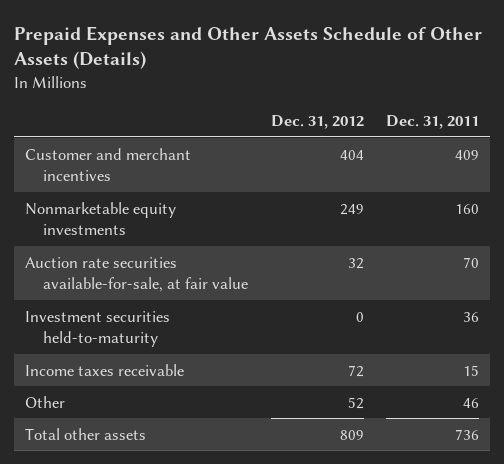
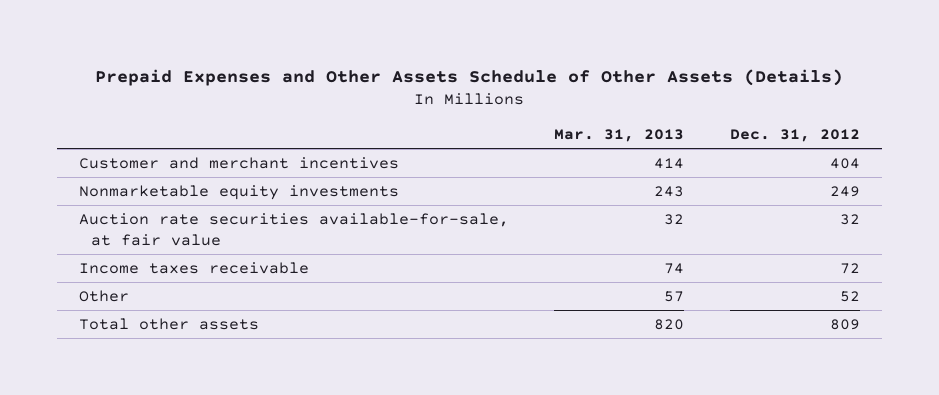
- | Dec. 31, 2012 | Dec. 31, 2011
+ | Mar. 31, 2013 | Dec. 31, 2012
- Investment securities held-to-maturity | 0 | 36

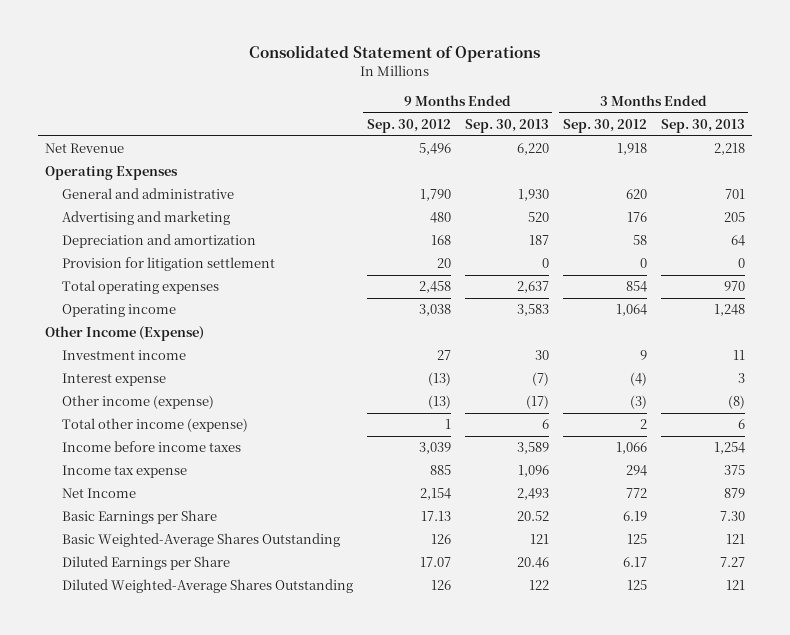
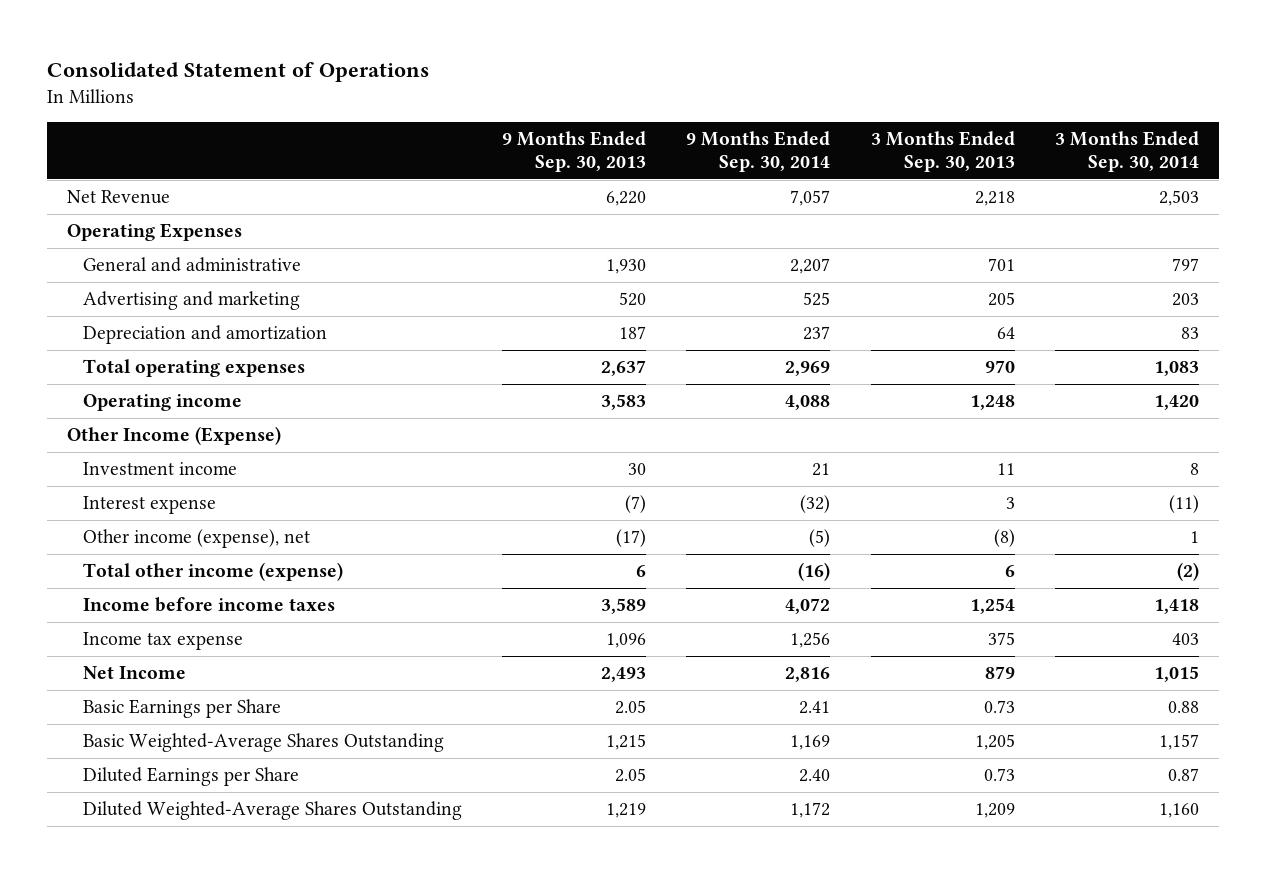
- | 9 Months Ended Sep. 30, 2012 | 9 Months Ended Sep. 30, 2013 | 3 Months Ended Sep. 30, 2012 | 3 Months Ended Sep. 30, 2013
+ | 9 Months Ended Sep. 30, 2013 | 9 Months Ended Sep. 30, 2014 | 3 Months Ended Sep. 30, 2013 | 3 Months Ended Sep. 30, 2014
- Provision for litigation settlement | 20 | 0 | 0 | 0
- Other income (expense) | (13) | (17) | (3) | (8)
+ Other income (expense), net | (17) | (5) | (8) | 1
- Basic Earnings per Share | 17.13 | 20.52 | 6.19 | 7.30
- Basic Weighted-Average Shares Outstanding | 126 | 121 | 125 | 121
- Diluted Earnings per Share | 17.07 | 20.46 | 6.17 | 7.27
- Diluted Weighted-Average Shares Outstanding | 126 | 122 | 125 | 121
+ Basic Earnings per Share | 2.05 | 2.41 | 0.73 | 0.88
+ Basic Weighted-Average Shares Outstanding | 1,215 | 1,169 | 1,205 | 1,157
+ Diluted Earnings per Share | 2.05 | 2.40 | 0.73 | 0.87
+ Diluted Weighted-Average Shares Outstanding | 1,219 | 1,172 | 1,209 | 1,160

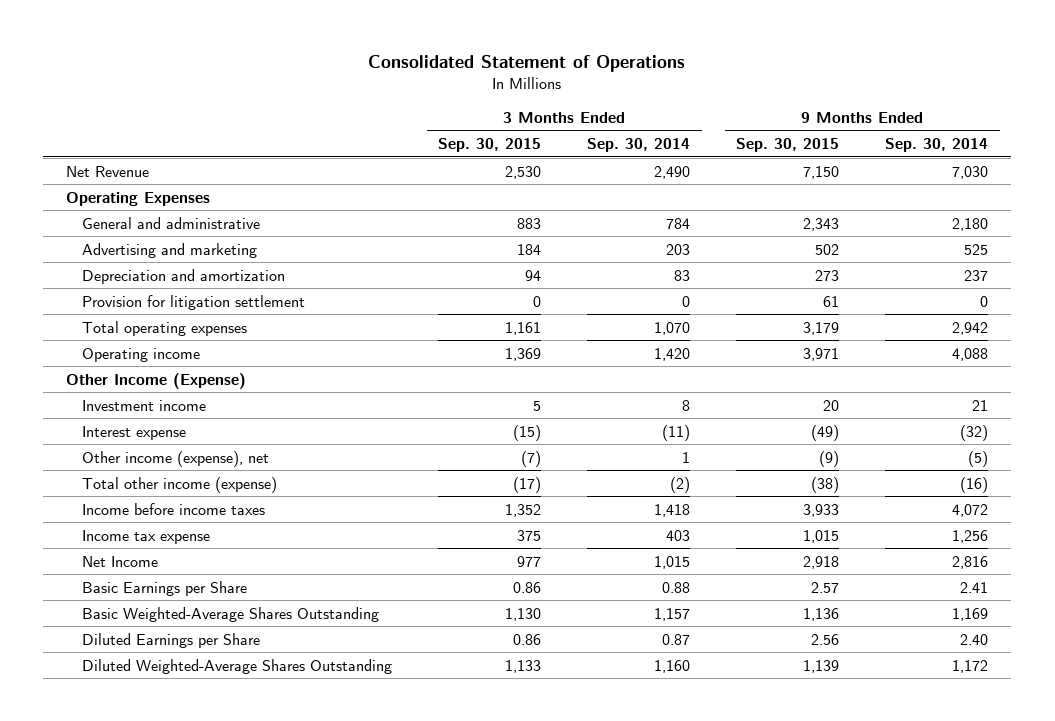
- | 9 Months Ended Sep. 30, 2013 | 9 Months Ended Sep. 30, 2014 | 3 Months Ended Sep. 30, 2013 | 3 Months Ended Sep. 30, 2014
+ | 3 Months Ended Sep. 30, 2015 | 3 Months Ended Sep. 30, 2014 | 9 Months Ended Sep. 30, 2015 | 9 Months Ended Sep. 30, 2014
- Net Revenue | 6,220 | 7,057 | 2,218 | 2,503
+ Net Revenue | 2,530 | 2,490 | 7,150 | 7,030
- General and administrative | 1,930 | 2,207 | 701 | 797
+ General and administrative | 883 | 784 | 2,343 | 2,180
- Total operating expenses | 2,637 | 2,969 | 970 | 1,083
+ Provision for litigation settlement | 0 | 0 | 61 | 0
+ Total operating expenses | 1,161 | 1,070 | 3,179 | 2,942

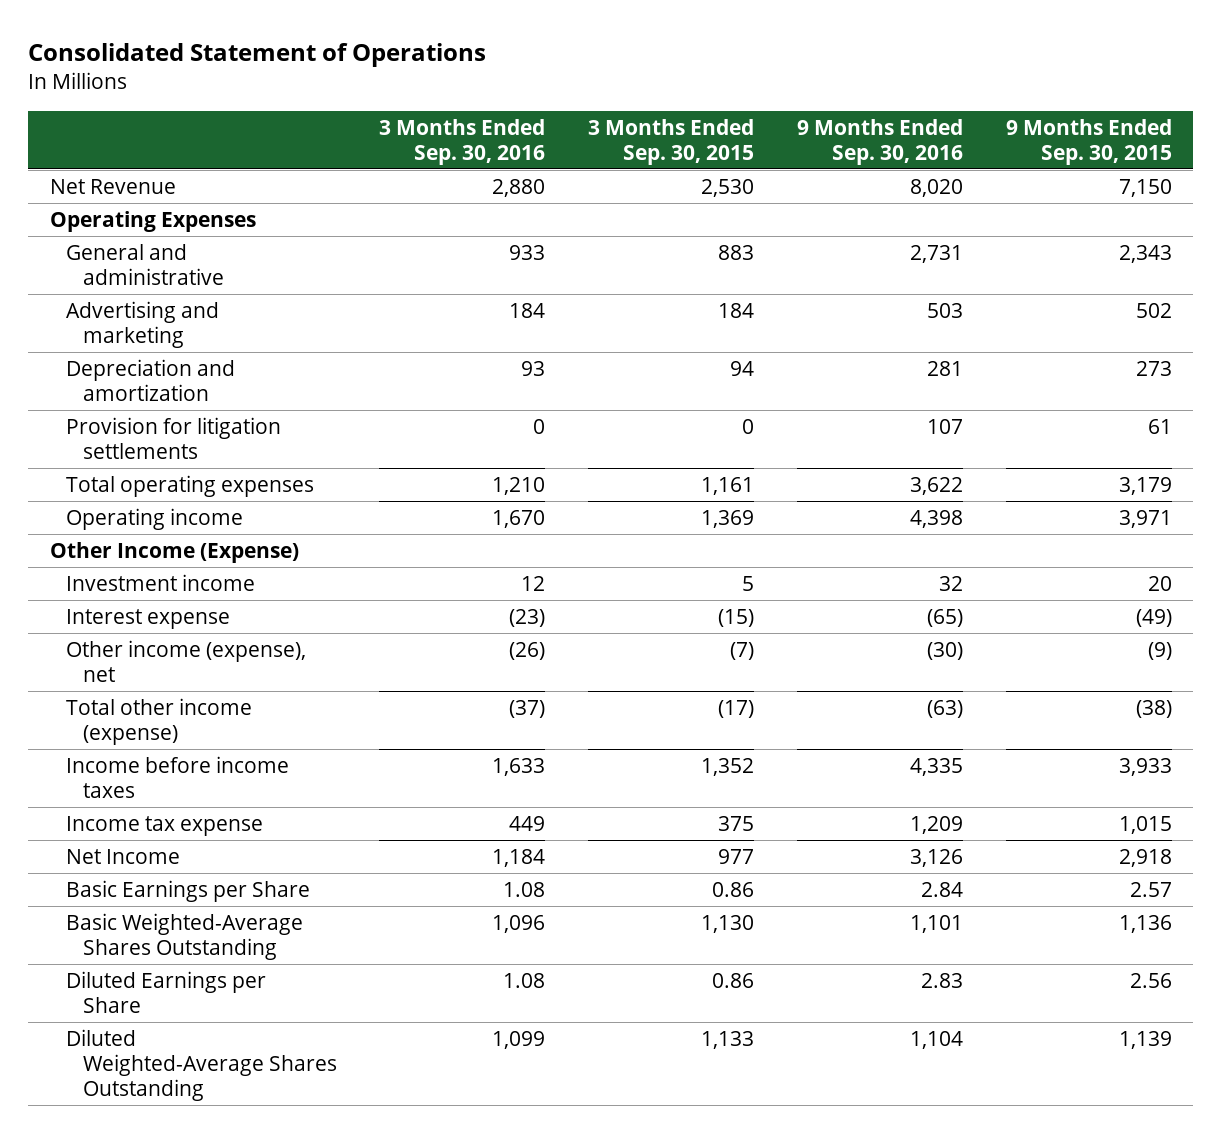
- | 3 Months Ended Sep. 30, 2015 | 3 Months Ended Sep. 30, 2014 | 9 Months Ended Sep. 30, 2015 | 9 Months Ended Sep. 30, 2014
+ | 3 Months Ended Sep. 30, 2016 | 3 Months Ended Sep. 30, 2015 | 9 Months Ended Sep. 30, 2016 | 9 Months Ended Sep. 30, 2015
- Provision for litigation settlement | 0 | 0 | 61 | 0
+ Provision for litigation settlements | 0 | 0 | 107 | 61

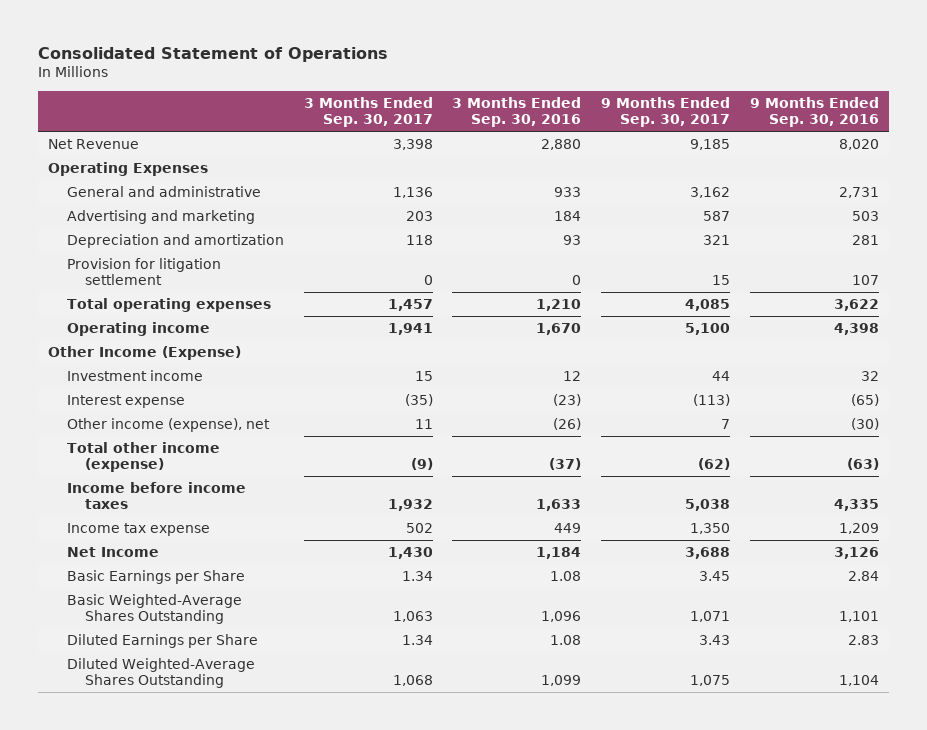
- | 3 Months Ended Sep. 30, 2016 | 3 Months Ended Sep. 30, 2015 | 9 Months Ended Sep. 30, 2016 | 9 Months Ended Sep. 30, 2015
+ | 3 Months Ended Sep. 30, 2017 | 3 Months Ended Sep. 30, 2016 | 9 Months Ended Sep. 30, 2017 | 9 Months Ended Sep. 30, 2016
- Provision for litigation settlements | 0 | 0 | 107 | 61
+ Provision for litigation settlement | 0 | 0 | 15 | 107

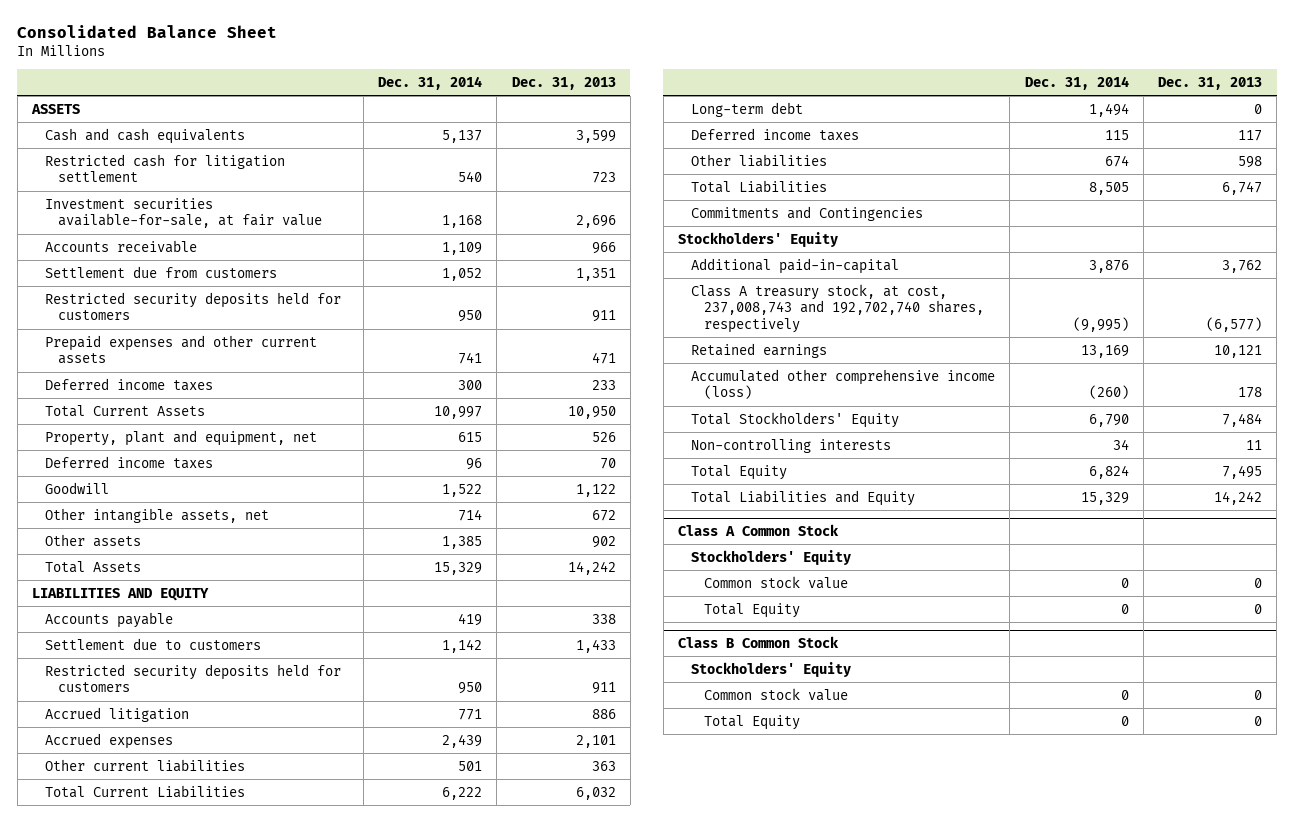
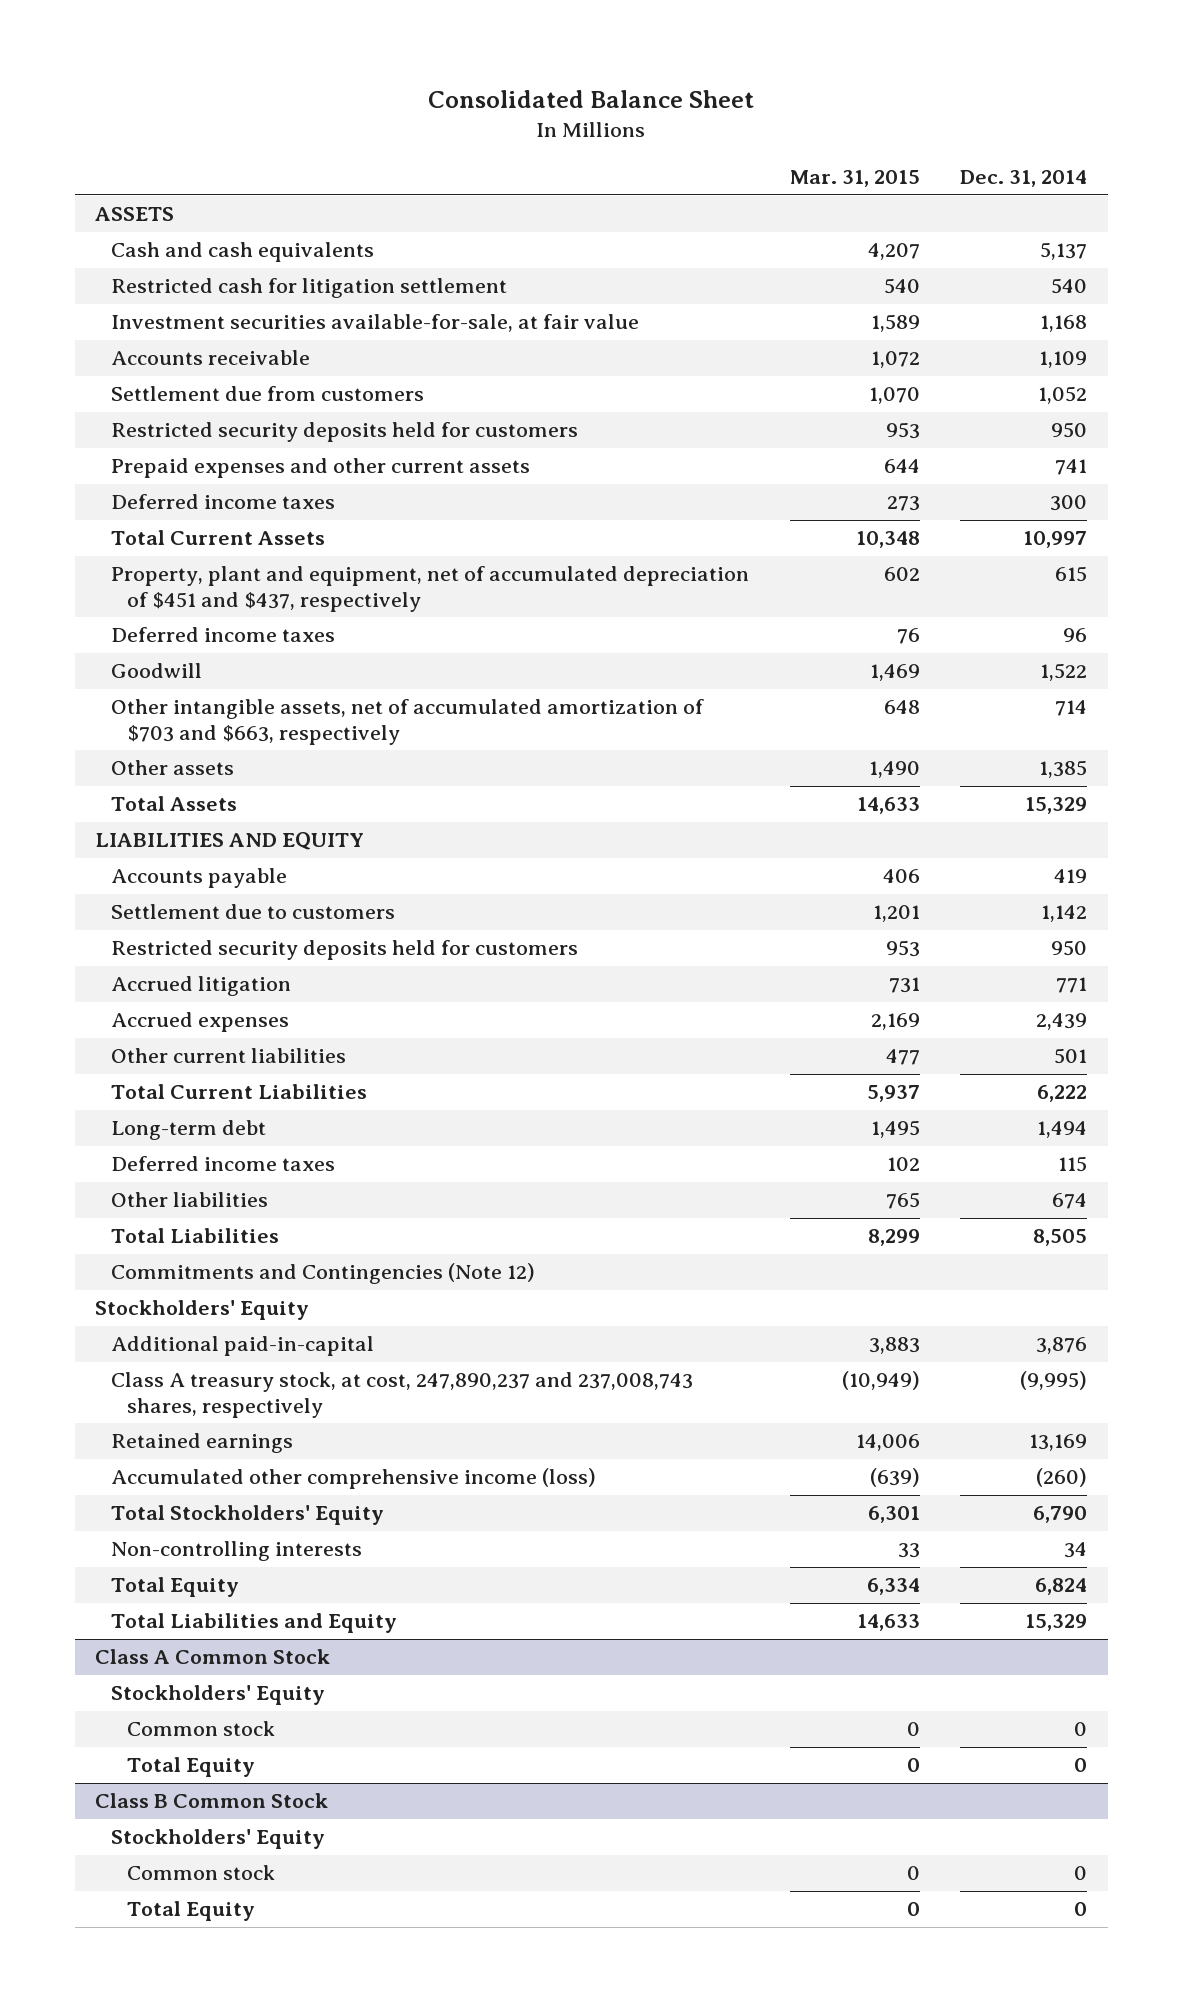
- | Dec. 31, 2014 | Dec. 31, 2013
+ | Mar. 31, 2015 | Dec. 31, 2014
- Property, plant and equipment, net | 615 | 526
+ Property, plant and equipment, net of accumulated depreciation of $451 and $437, respectively | 602 | 615
- Other intangible assets, net | 714 | 672
+ Other intangible assets, net of accumulated amortization of $703 and $663, respectively | 648 | 714
- Commitments and Contingencies
+ Commitments and Contingencies (Note 12)
- Class A treasury stock, at cost, 237,008,743 and 192,702,740 shares, respectively | (9,995) | (6,577)
+ Class A treasury stock, at cost, 247,890,237 and 237,008,743 shares, respectively | (10,949) | (9,995)
@ Class A Common Stock
- Common stock value | 0 | 0
+ Common stock | 0 | 0
@ Class B Common Stock
- Common stock value | 0 | 0
+ Common stock | 0 | 0

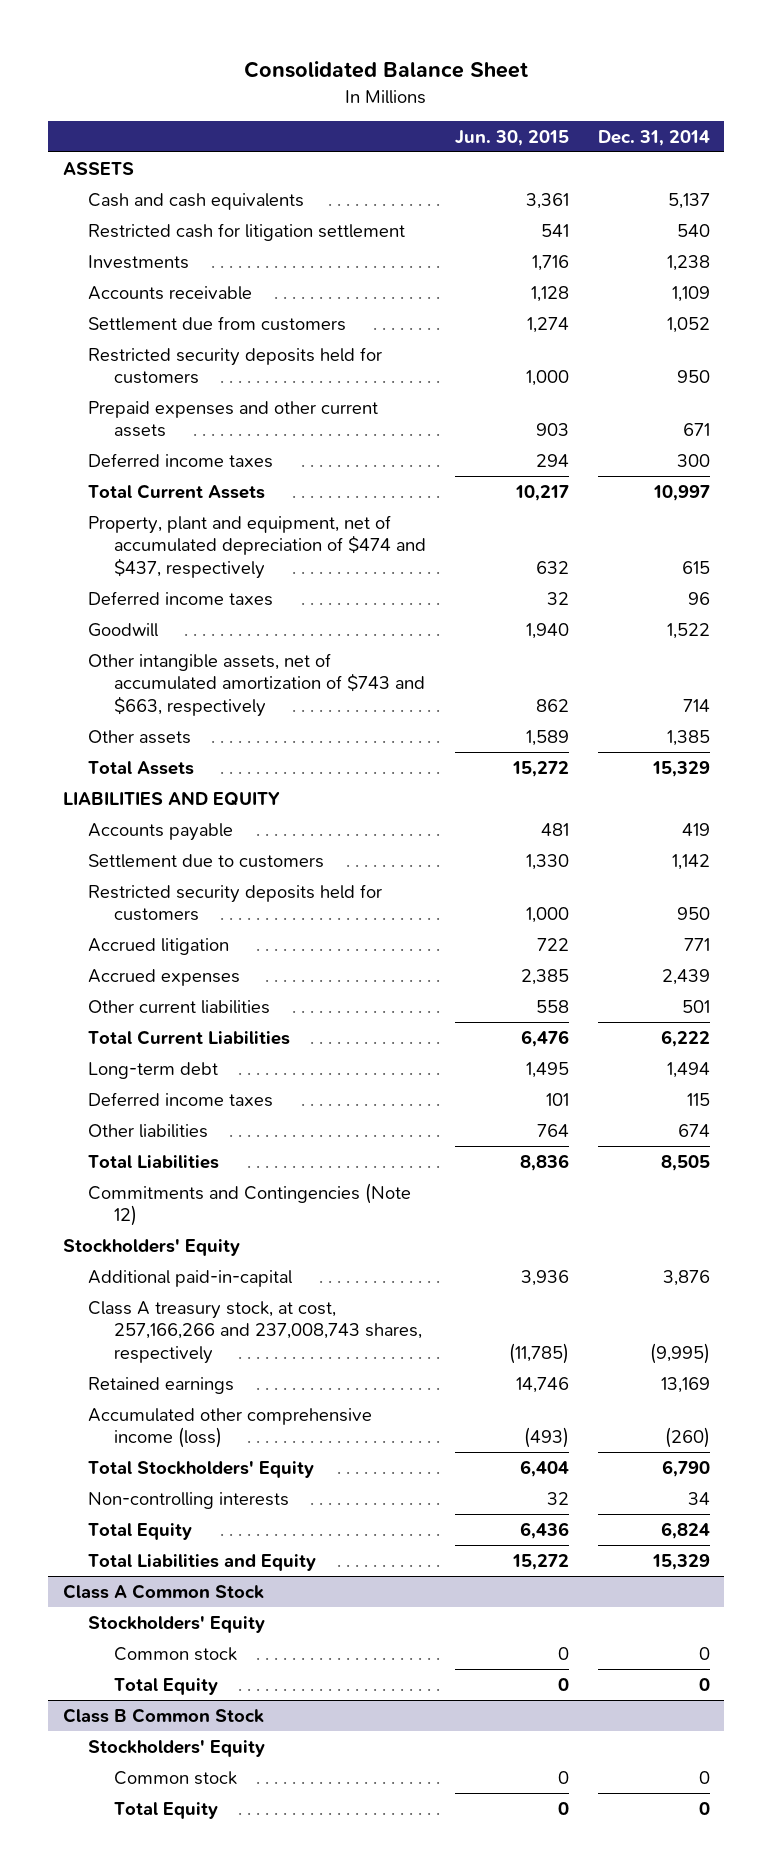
- | Mar. 31, 2015 | Dec. 31, 2014
+ | Jun. 30, 2015 | Dec. 31, 2014
- Investment securities available-for-sale, at fair value | 1,589 | 1,168
+ Investments | 1,716 | 1,238
- Prepaid expenses and other current assets | 644 | 741
+ Prepaid expenses and other current assets | 903 | 671
- Property, plant and equipment, net of accumulated depreciation of $451 and $437, respectively | 602 | 615
+ Property, plant and equipment, net of accumulated depreciation of $474 and $437, respectively | 632 | 615
- Other intangible assets, net of accumulated amortization of $703 and $663, respectively | 648 | 714
+ Other intangible assets, net of accumulated amortization of $743 and $663, respectively | 862 | 714
- Class A treasury stock, at cost, 247,890,237 and 237,008,743 shares, respectively | (10,949) | (9,995)
+ Class A treasury stock, at cost, 257,166,266 and 237,008,743 shares, respectively | (11,785) | (9,995)

